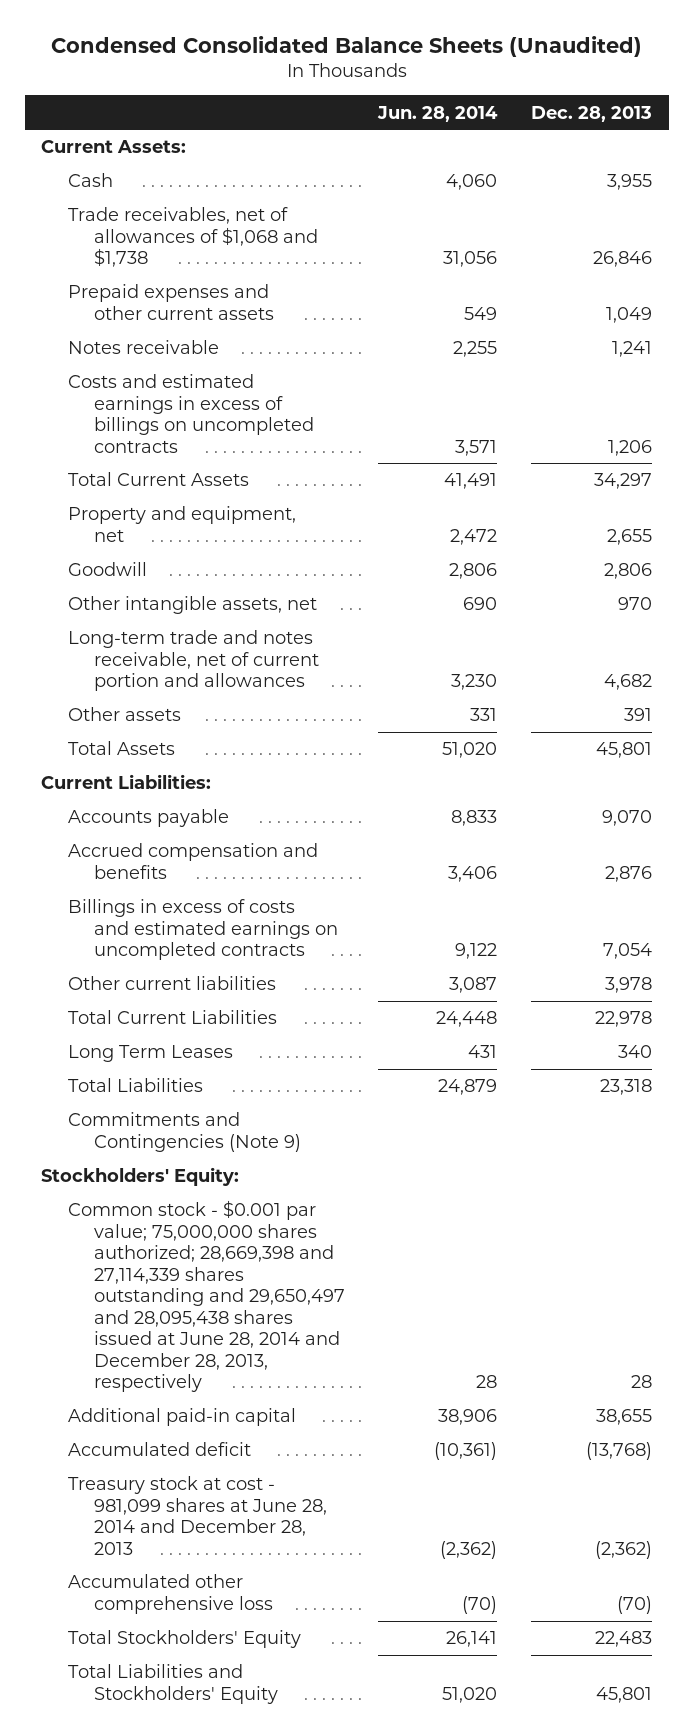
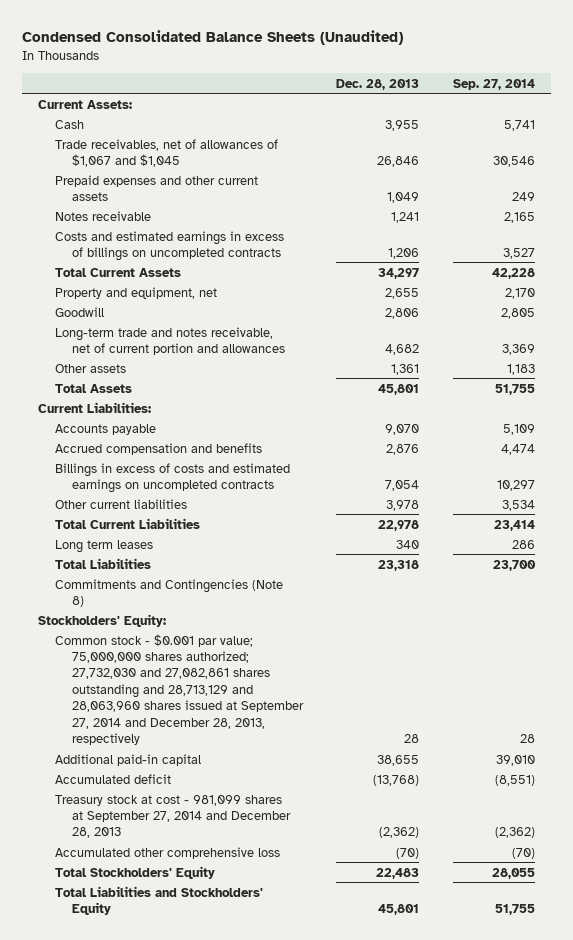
- | Jun. 28, 2014 | Dec. 28, 2013
+ | Dec. 28, 2013 | Sep. 27, 2014
- Trade receivables, net of allowances of $1,068 and $1,738 | 31,056 | 26,846
+ Trade receivables, net of allowances of $1,067 and $1,045 | 26,846 | 30,546
- Other intangible assets, net | 690 | 970
- Other assets | 331 | 391
+ Other assets | 1,361 | 1,183
- Long Term Leases | 431 | 340
+ Long term leases | 340 | 286
- Commitments and Contingencies (Note 9)
+ Commitments and Contingencies (Note 8)
- Common stock - $0.001 par value; 75,000,000 shares authorized; 28,669,398 and 27,114,339 shares outstanding and 29,650,497 and 28,095,438 shares issued at June 28, 2014 and December 28, 2013, respectively | 28 | 28
+ Common stock - $0.001 par value; 75,000,000 shares authorized; 27,732,030 and 27,082,861 shares outstanding and 28,713,129 and 28,063,960 shares issued at September 27, 2014 and December 28, 2013, respectively | 28 | 28
- Treasury stock at cost - 981,099 shares at June 28, 2014 and December 28, 2013 | (2,362) | (2,362)
+ Treasury stock at cost - 981,099 shares at September 27, 2014 and December 28, 2013 | (2,362) | (2,362)

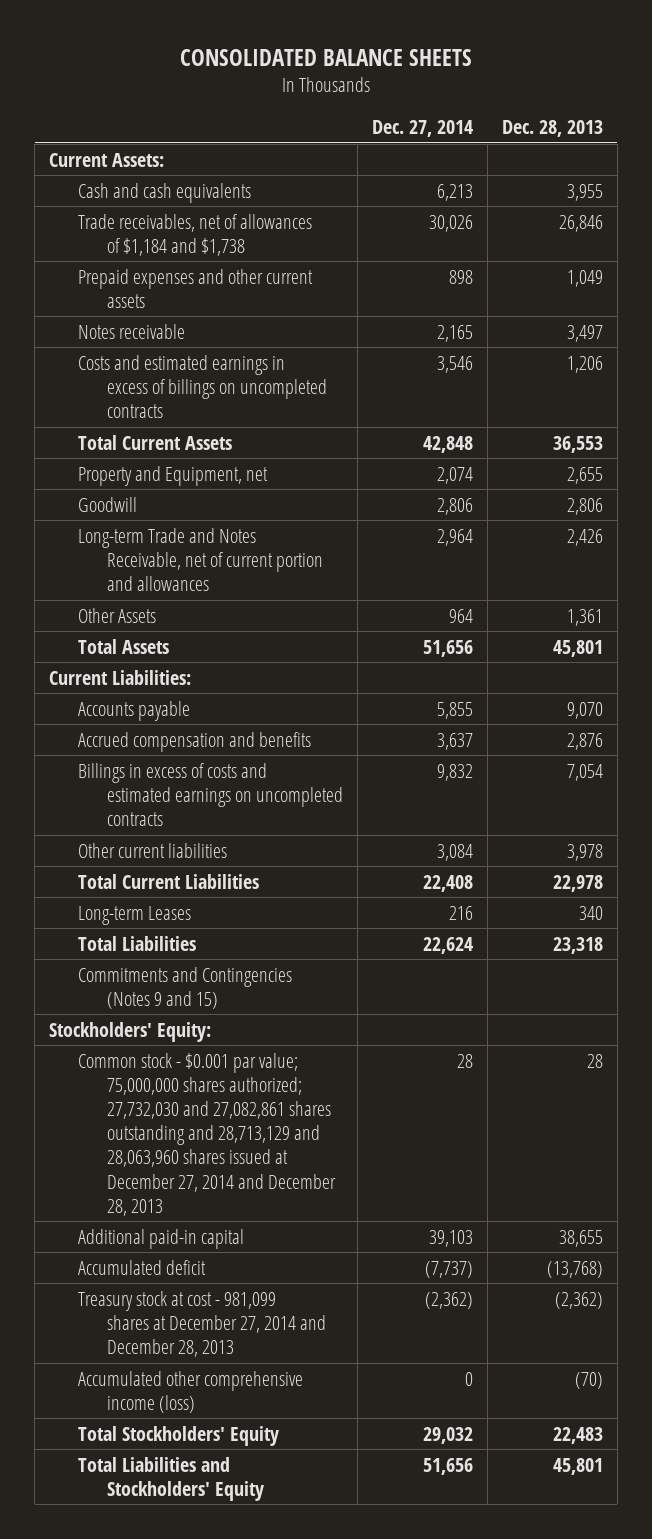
- Condensed Consolidated Balance Sheets (Unaudited)
+ CONSOLIDATED BALANCE SHEETS
- | Dec. 28, 2013 | Sep. 27, 2014
+ | Dec. 27, 2014 | Dec. 28, 2013
- Cash | 3,955 | 5,741
- Trade receivables, net of allowances of $1,067 and $1,045 | 26,846 | 30,546
+ Cash and cash equivalents | 6,213 | 3,955
+ Trade receivables, net of allowances of $1,184 and $1,738 | 30,026 | 26,846
- Notes receivable | 1,241 | 2,165
+ Notes receivable | 2,165 | 3,497
- Total Current Assets | 34,297 | 42,228
- Property and equipment, net | 2,655 | 2,170
+ Total Current Assets | 42,848 | 36,553
+ Property and Equipment, net | 2,074 | 2,655
- Long-term trade and notes receivable, net of current portion and allowances | 4,682 | 3,369
- Other assets | 1,361 | 1,183
+ Long-term Trade and Notes Receivable, net of current portion and allowances | 2,964 | 2,426
+ Other Assets | 964 | 1,361
- Long term leases | 340 | 286
+ Long-term Leases | 216 | 340
- Commitments and Contingencies (Note 8)
+ Commitments and Contingencies (Notes 9 and 15)
- Common stock - $0.001 par value; 75,000,000 shares authorized; 27,732,030 and 27,082,861 shares outstanding and 28,713,129 and 28,063,960 shares issued at September 27, 2014 and December 28, 2013, respectively | 28 | 28
+ Common stock - $0.001 par value; 75,000,000 shares authorized; 27,732,030 and 27,082,861 shares outstanding and 28,713,129 and 28,063,960 shares issued at December 27, 2014 and December 28, 2013 | 28 | 28
- Treasury stock at cost - 981,099 shares at September 27, 2014 and December 28, 2013 | (2,362) | (2,362)
- Accumulated other comprehensive loss | (70) | (70)
+ Treasury stock at cost - 981,099 shares at December 27, 2014 and December 28, 2013 | (2,362) | (2,362)
+ Accumulated other comprehensive income (loss) | 0 | (70)

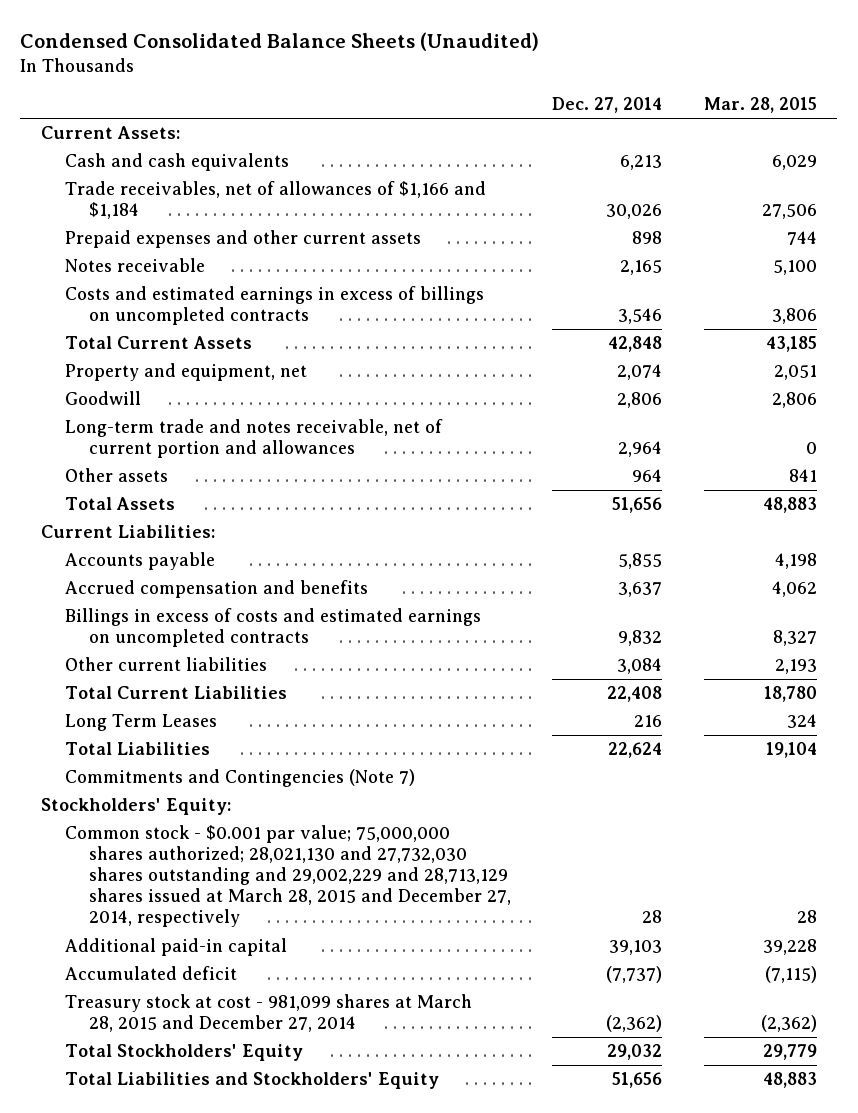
- CONSOLIDATED BALANCE SHEETS
+ Condensed Consolidated Balance Sheets (Unaudited)
- | Dec. 27, 2014 | Dec. 28, 2013
+ | Dec. 27, 2014 | Mar. 28, 2015
- Trade receivables, net of allowances of $1,184 and $1,738 | 30,026 | 26,846
+ Trade receivables, net of allowances of $1,166 and $1,184 | 30,026 | 27,506
- Property and Equipment, net | 2,074 | 2,655
+ Property and equipment, net | 2,074 | 2,051
- Long-term Trade and Notes Receivable, net of current portion and allowances | 2,964 | 2,426
- Other Assets | 964 | 1,361
+ Long-term trade and notes receivable, net of current portion and allowances | 2,964 | 0
+ Other assets | 964 | 841
- Long-term Leases | 216 | 340
+ Long Term Leases | 216 | 324
- Commitments and Contingencies (Notes 9 and 15)
+ Commitments and Contingencies (Note 7)
- Common stock - $0.001 par value; 75,000,000 shares authorized; 27,732,030 and 27,082,861 shares outstanding and 28,713,129 and 28,063,960 shares issued at December 27, 2014 and December 28, 2013 | 28 | 28
+ Common stock - $0.001 par value; 75,000,000 shares authorized; 28,021,130 and 27,732,030 shares outstanding and 29,002,229 and 28,713,129 shares issued at March 28, 2015 and December 27, 2014, respectively | 28 | 28
- Treasury stock at cost - 981,099 shares at December 27, 2014 and December 28, 2013 | (2,362) | (2,362)
- Accumulated other comprehensive income (loss) | 0 | (70)
+ Treasury stock at cost - 981,099 shares at March 28, 2015 and December 27, 2014 | (2,362) | (2,362)

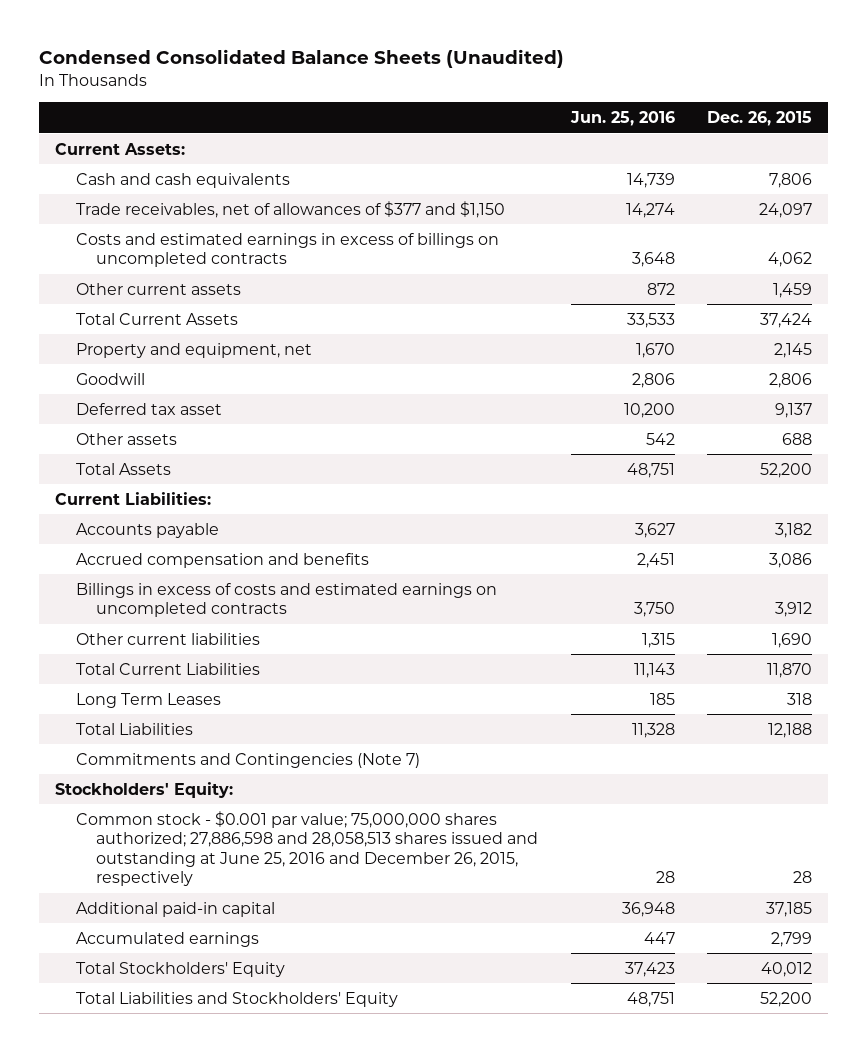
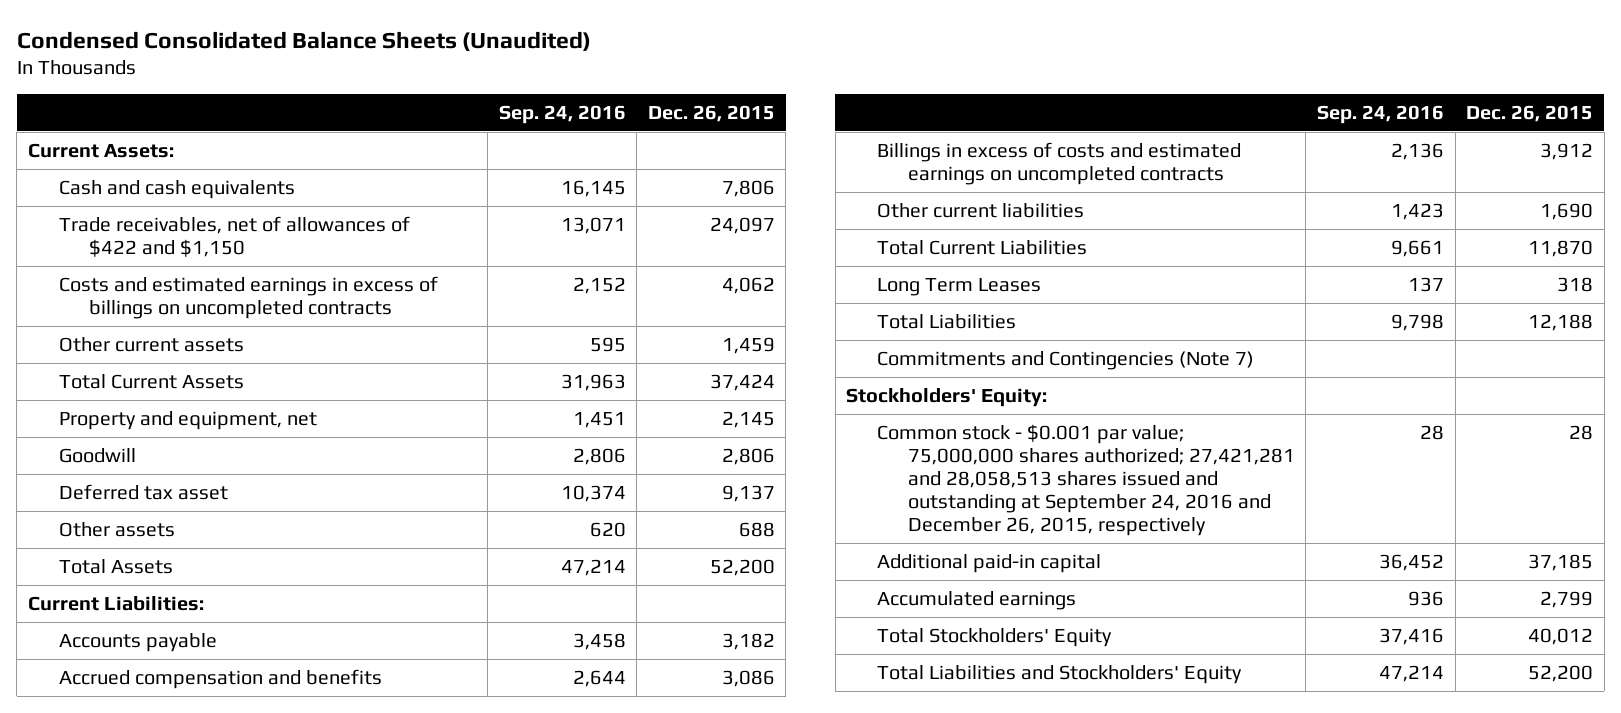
- | Jun. 25, 2016 | Dec. 26, 2015
+ | Sep. 24, 2016 | Dec. 26, 2015
- Trade receivables, net of allowances of $377 and $1,150 | 14,274 | 24,097
+ Trade receivables, net of allowances of $422 and $1,150 | 13,071 | 24,097
- Common stock - $0.001 par value; 75,000,000 shares authorized; 27,886,598 and 28,058,513 shares issued and outstanding at June 25, 2016 and December 26, 2015, respectively | 28 | 28
+ Common stock - $0.001 par value; 75,000,000 shares authorized; 27,421,281 and 28,058,513 shares issued and outstanding at September 24, 2016 and December 26, 2015, respectively | 28 | 28

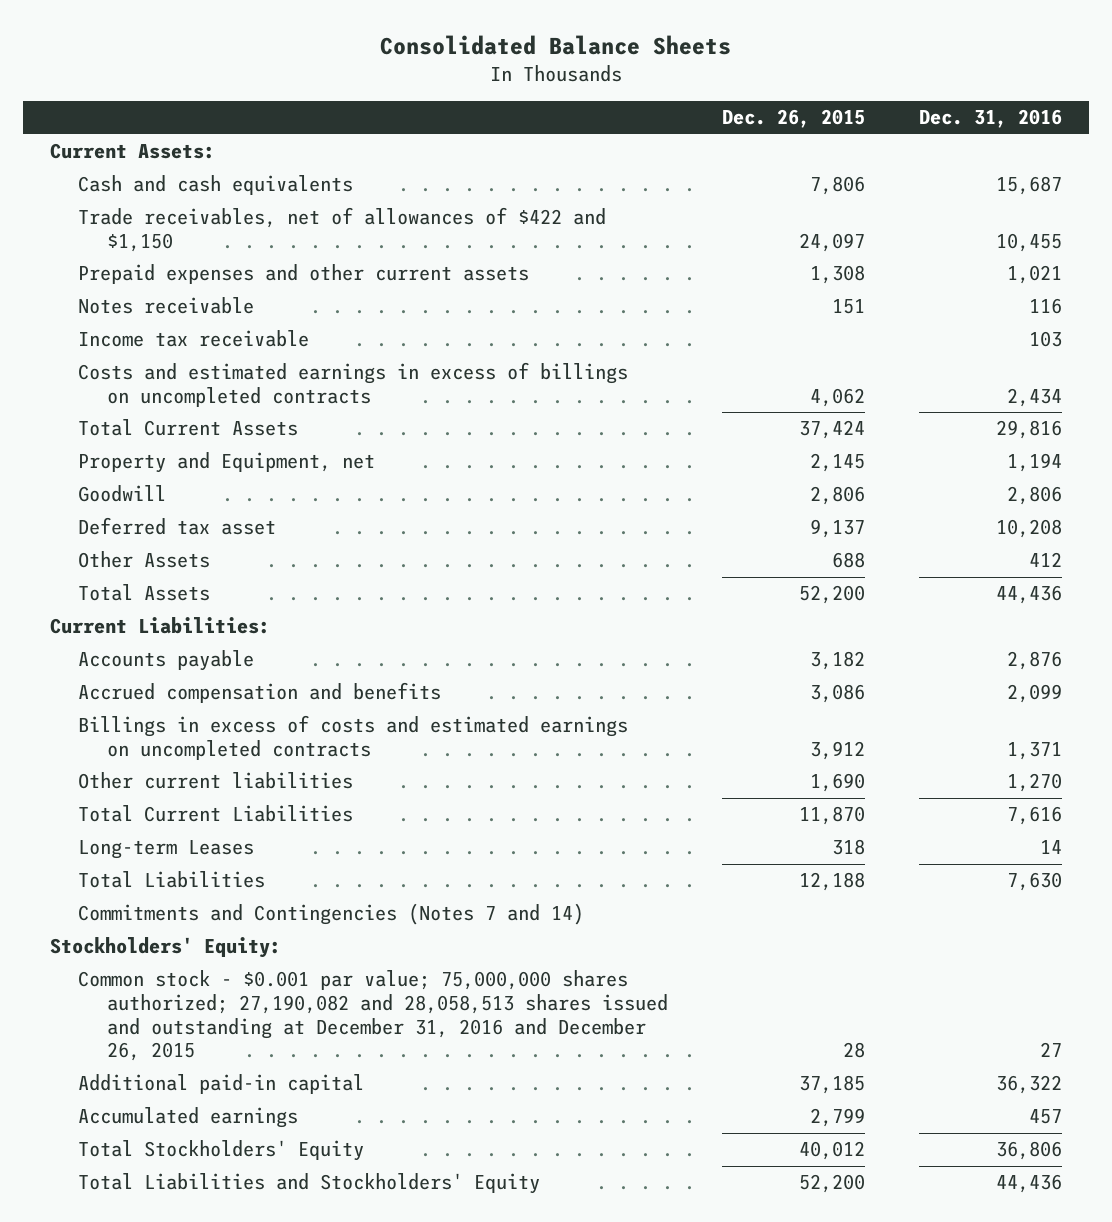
- Condensed Consolidated Balance Sheets (Unaudited)
+ Consolidated Balance Sheets
- | Sep. 24, 2016 | Dec. 26, 2015
+ | Dec. 26, 2015 | Dec. 31, 2016
+ Prepaid expenses and other current assets | 1,308 | 1,021
+ Notes receivable | 151 | 116
+ Income tax receivable | | 103
- Other current assets | 595 | 1,459
- Property and equipment, net | 1,451 | 2,145
+ Property and Equipment, net | 2,145 | 1,194
- Other assets | 620 | 688
+ Other Assets | 688 | 412
- Long Term Leases | 137 | 318
+ Long-term Leases | 318 | 14
- Commitments and Contingencies (Note 7)
+ Commitments and Contingencies (Notes 7 and 14)
- Common stock - $0.001 par value; 75,000,000 shares authorized; 27,421,281 and 28,058,513 shares issued and outstanding at September 24, 2016 and December 26, 2015, respectively | 28 | 28
+ Common stock - $0.001 par value; 75,000,000 shares authorized; 27,190,082 and 28,058,513 shares issued and outstanding at December 31, 2016 and December 26, 2015 | 28 | 27

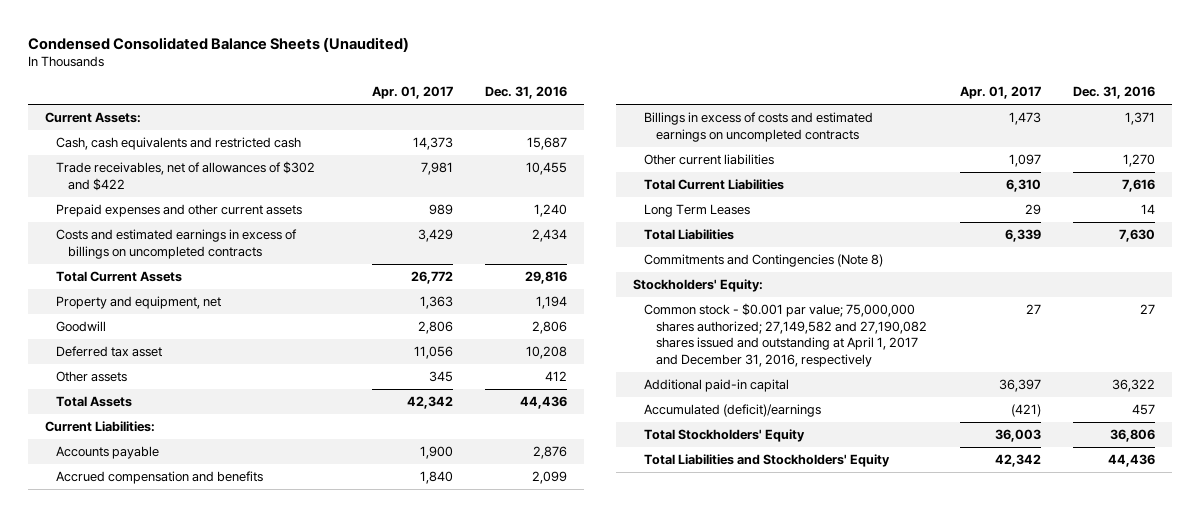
- Consolidated Balance Sheets
+ Condensed Consolidated Balance Sheets (Unaudited)
- | Dec. 26, 2015 | Dec. 31, 2016
+ | Apr. 01, 2017 | Dec. 31, 2016
- Cash and cash equivalents | 7,806 | 15,687
- Trade receivables, net of allowances of $422 and $1,150 | 24,097 | 10,455
- Prepaid expenses and other current assets | 1,308 | 1,021
- Notes receivable | 151 | 116
- Income tax receivable | | 103
+ Cash, cash equivalents and restricted cash | 14,373 | 15,687
+ Trade receivables, net of allowances of $302 and $422 | 7,981 | 10,455
+ Prepaid expenses and other current assets | 989 | 1,240
- Property and Equipment, net | 2,145 | 1,194
+ Property and equipment, net | 1,363 | 1,194
- Other Assets | 688 | 412
+ Other assets | 345 | 412
- Long-term Leases | 318 | 14
+ Long Term Leases | 29 | 14
- Commitments and Contingencies (Notes 7 and 14)
+ Commitments and Contingencies (Note 8)
- Common stock - $0.001 par value; 75,000,000 shares authorized; 27,190,082 and 28,058,513 shares issued and outstanding at December 31, 2016 and December 26, 2015 | 28 | 27
+ Common stock - $0.001 par value; 75,000,000 shares authorized; 27,149,582 and 27,190,082 shares issued and outstanding at April 1, 2017 and December 31, 2016, respectively | 27 | 27
- Accumulated earnings | 2,799 | 457
+ Accumulated (deficit)/earnings | (421) | 457

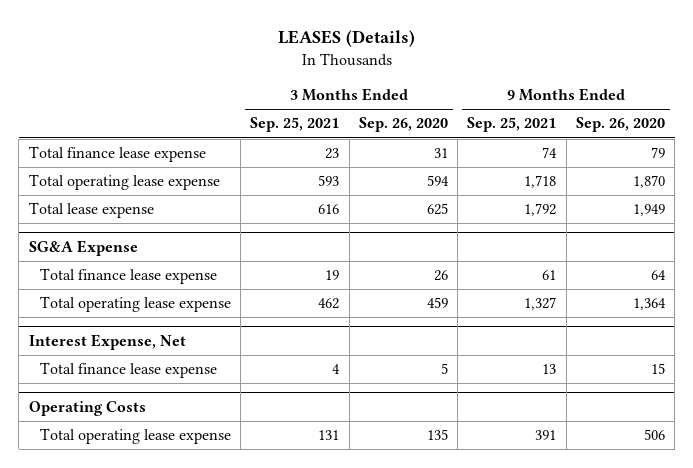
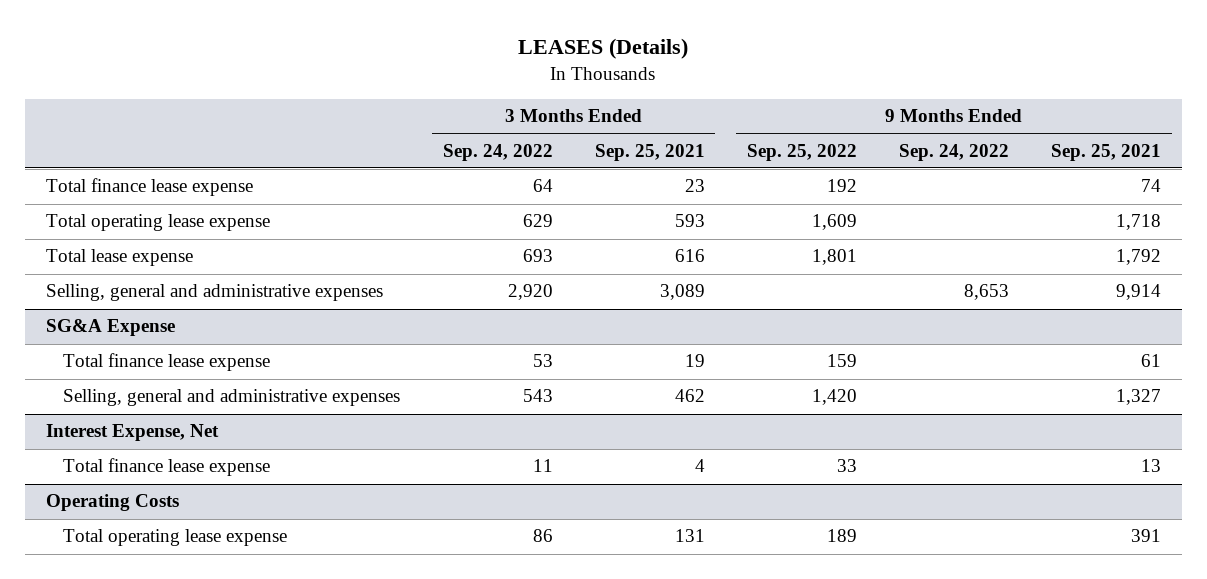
- | 3 Months Ended Sep. 25, 2021 | 3 Months Ended Sep. 26, 2020 | 9 Months Ended Sep. 25, 2021 | 9 Months Ended Sep. 26, 2020
+ | 3 Months Ended Sep. 24, 2022 | 3 Months Ended Sep. 25, 2021 | 9 Months Ended Sep. 25, 2022 | 9 Months Ended Sep. 24, 2022 | 9 Months Ended Sep. 25, 2021
+ Selling, general and administrative expenses | 2,920 | 3,089 | | 8,653 | 9,914
@ SG&A Expense
- Total operating lease expense | 462 | 459 | 1,327 | 1,364
+ Selling, general and administrative expenses | 543 | 462 | 1,420 | | 1,327

